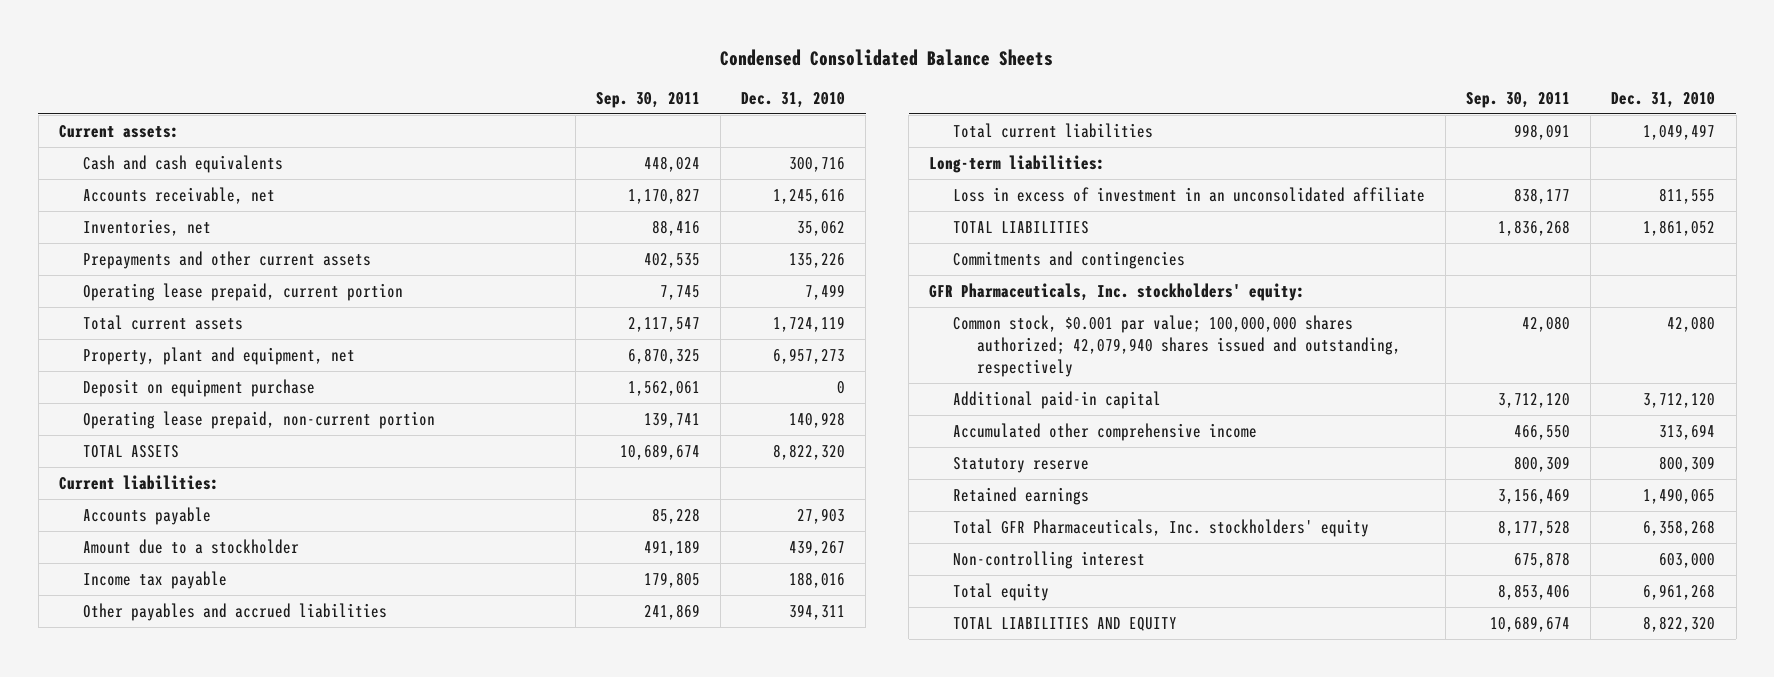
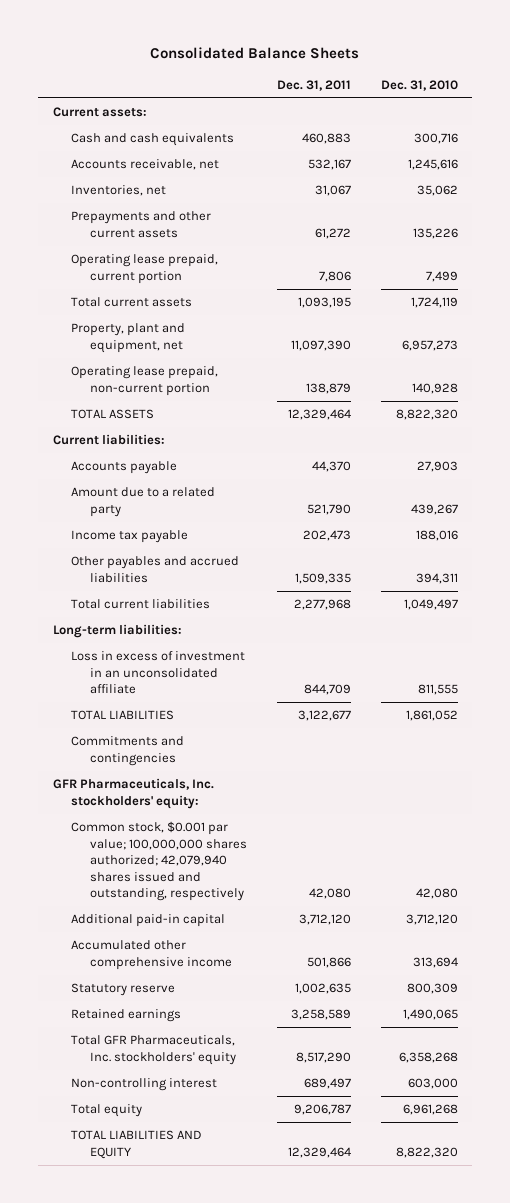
- Condensed Consolidated Balance Sheets
+ Consolidated Balance Sheets
- | Sep. 30, 2011 | Dec. 31, 2010
+ | Dec. 31, 2011 | Dec. 31, 2010
- Deposit on equipment purchase | 1,562,061 | 0
- Amount due to a stockholder | 491,189 | 439,267
+ Amount due to a related party | 521,790 | 439,267

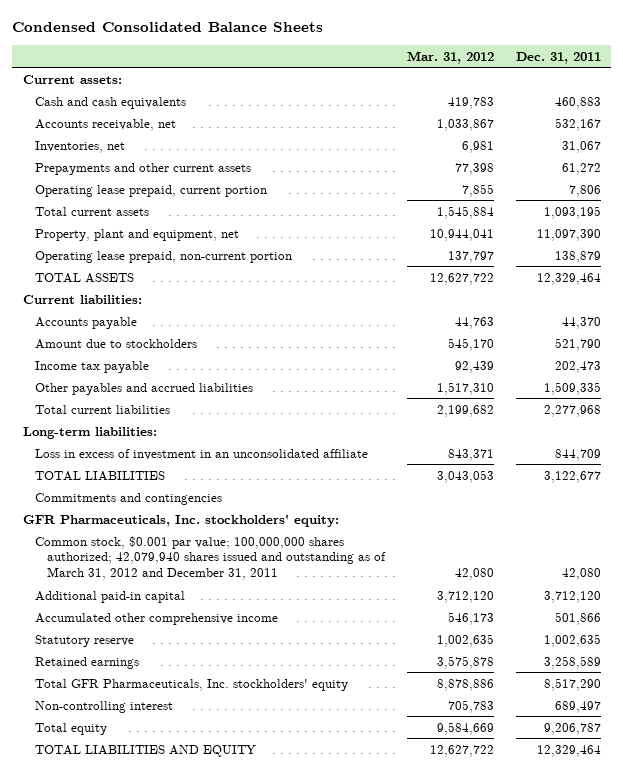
- Consolidated Balance Sheets
+ Condensed Consolidated Balance Sheets
- | Dec. 31, 2011 | Dec. 31, 2010
+ | Mar. 31, 2012 | Dec. 31, 2011
- Amount due to a related party | 521,790 | 439,267
+ Amount due to stockholders | 545,170 | 521,790
- Common stock, $0.001 par value; 100,000,000 shares authorized; 42,079,940 shares issued and outstanding, respectively | 42,080 | 42,080
+ Common stock, $0.001 par value; 100,000,000 shares authorized; 42,079,940 shares issued and outstanding as of March 31, 2012 and December 31, 2011 | 42,080 | 42,080

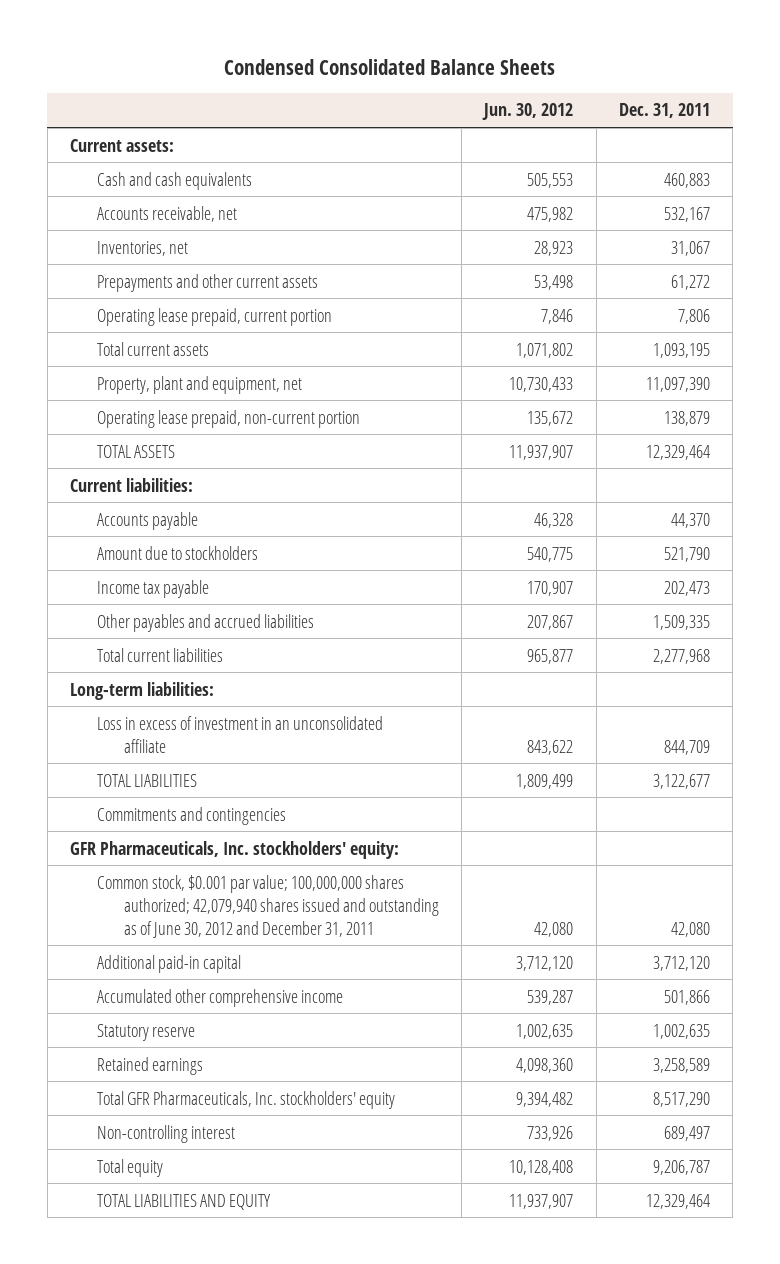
- | Mar. 31, 2012 | Dec. 31, 2011
+ | Jun. 30, 2012 | Dec. 31, 2011
- Common stock, $0.001 par value; 100,000,000 shares authorized; 42,079,940 shares issued and outstanding as of March 31, 2012 and December 31, 2011 | 42,080 | 42,080
+ Common stock, $0.001 par value; 100,000,000 shares authorized; 42,079,940 shares issued and outstanding as of June 30, 2012 and December 31, 2011 | 42,080 | 42,080

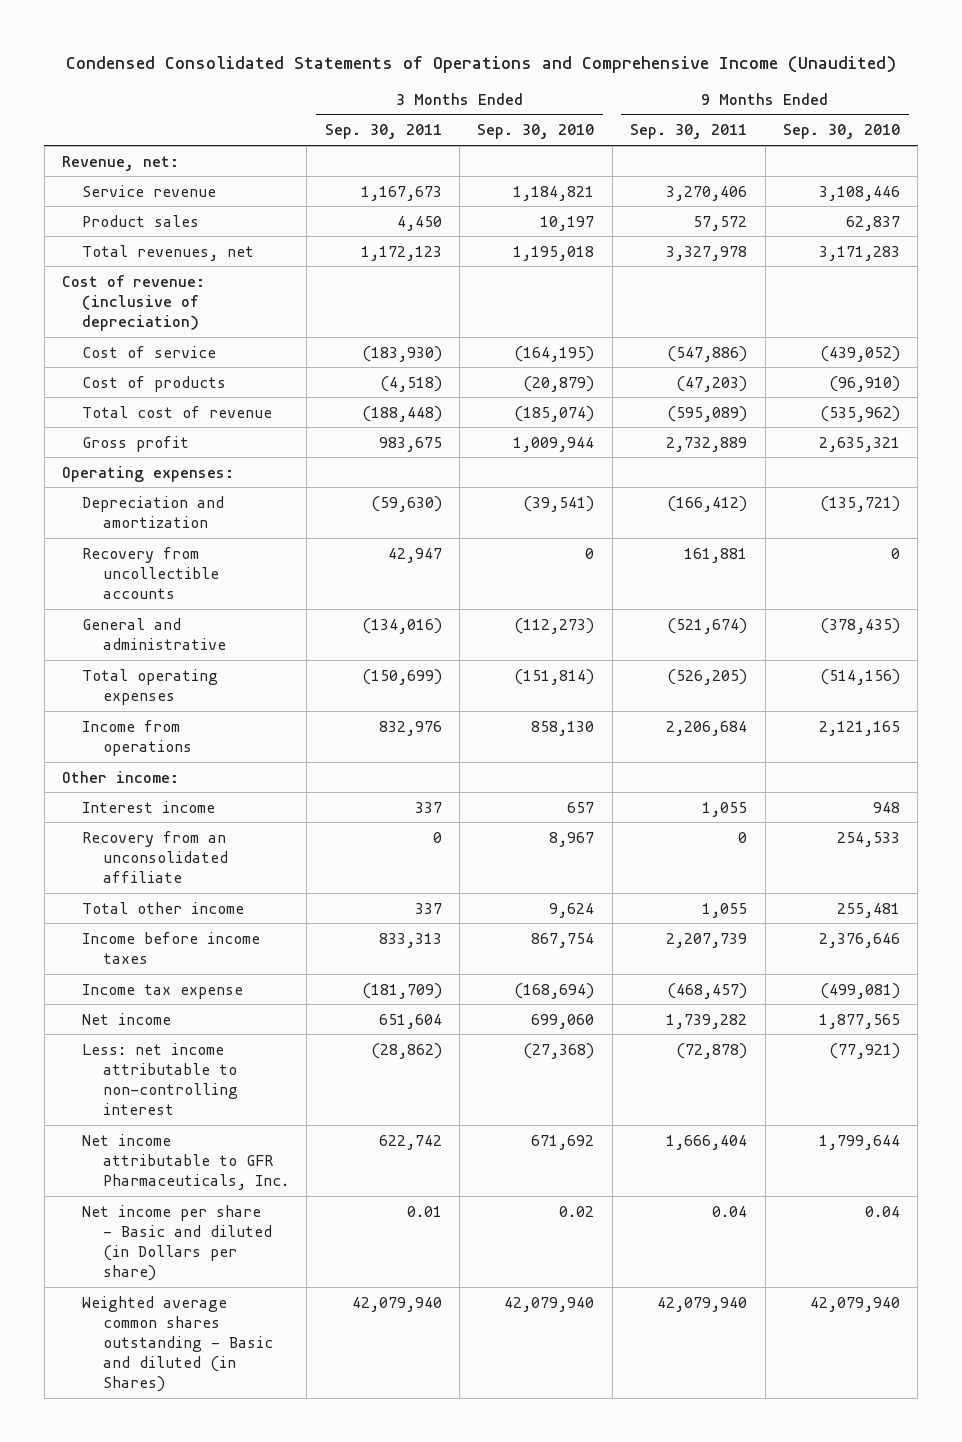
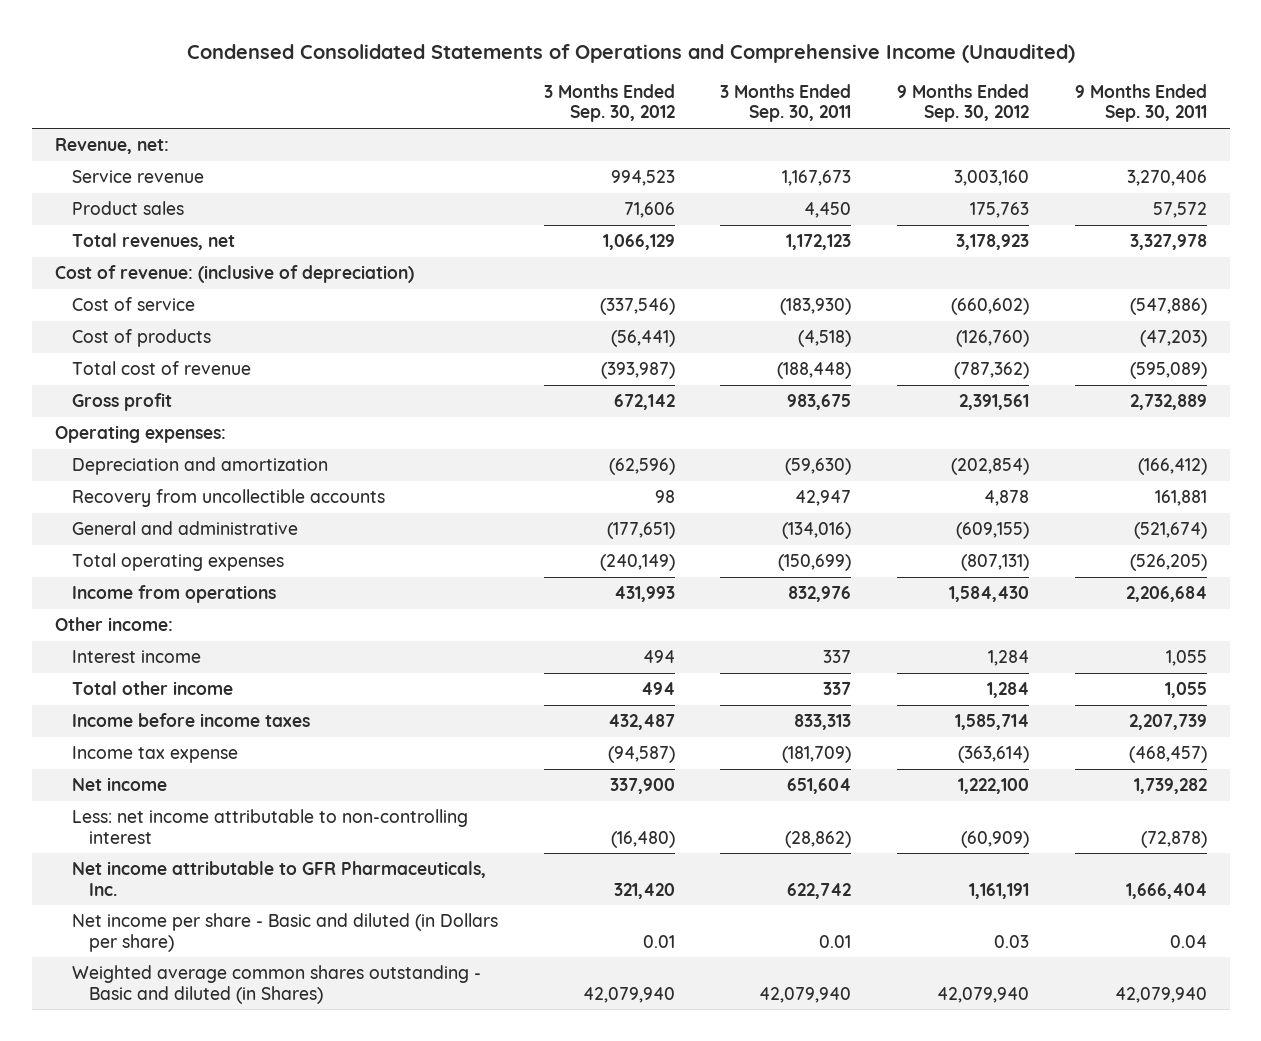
- | 3 Months Ended Sep. 30, 2011 | 3 Months Ended Sep. 30, 2010 | 9 Months Ended Sep. 30, 2011 | 9 Months Ended Sep. 30, 2010
+ | 3 Months Ended Sep. 30, 2012 | 3 Months Ended Sep. 30, 2011 | 9 Months Ended Sep. 30, 2012 | 9 Months Ended Sep. 30, 2011
- Recovery from an unconsolidated affiliate | 0 | 8,967 | 0 | 254,533

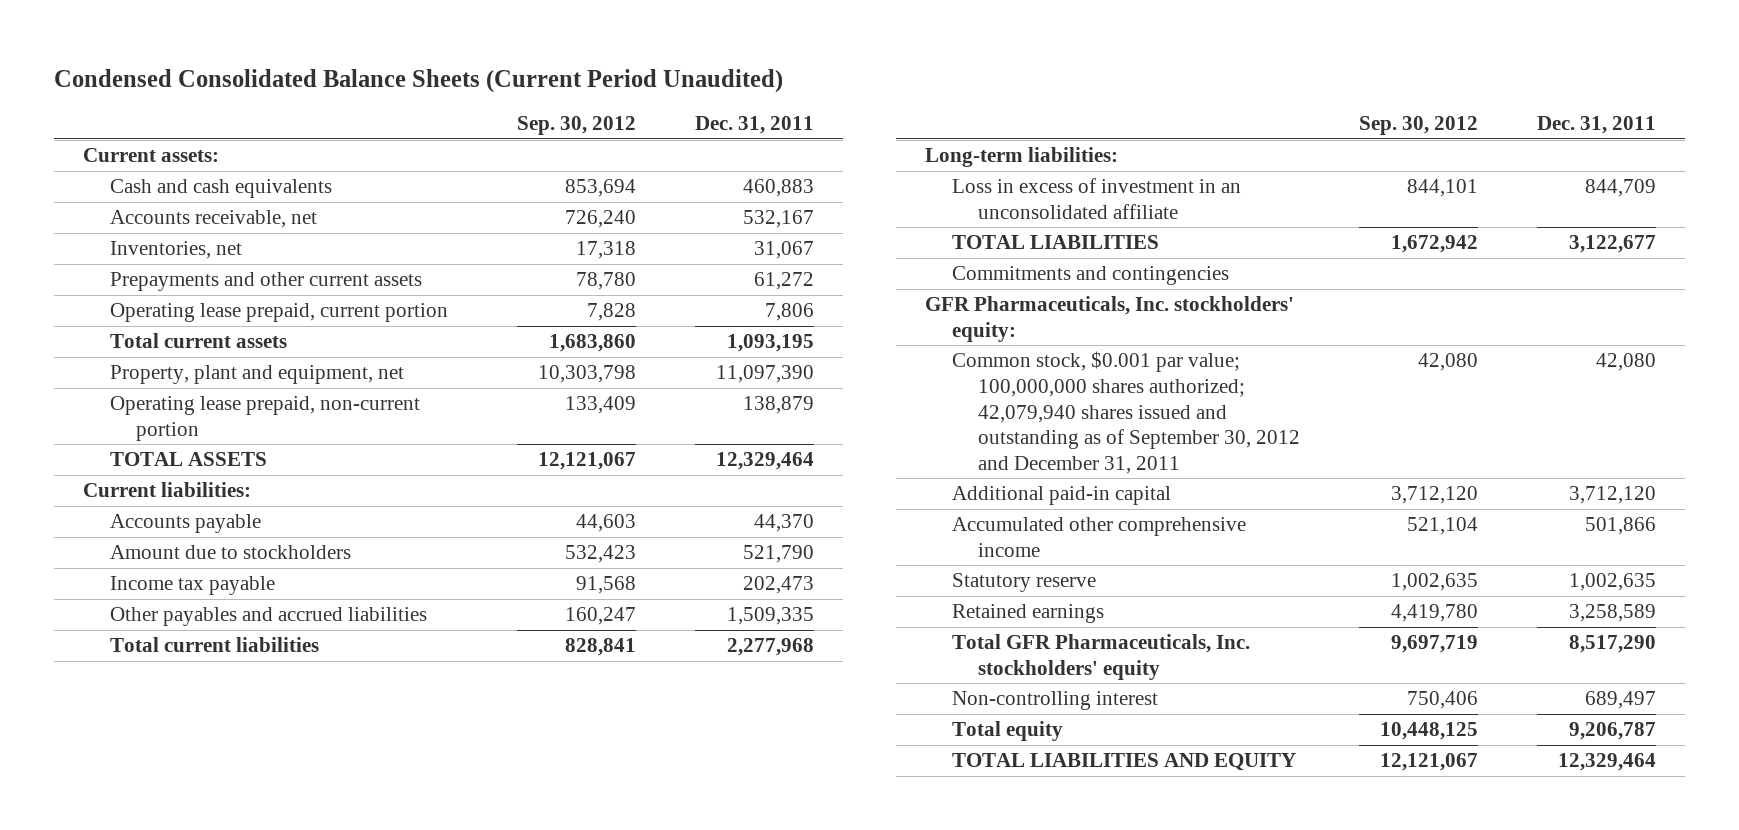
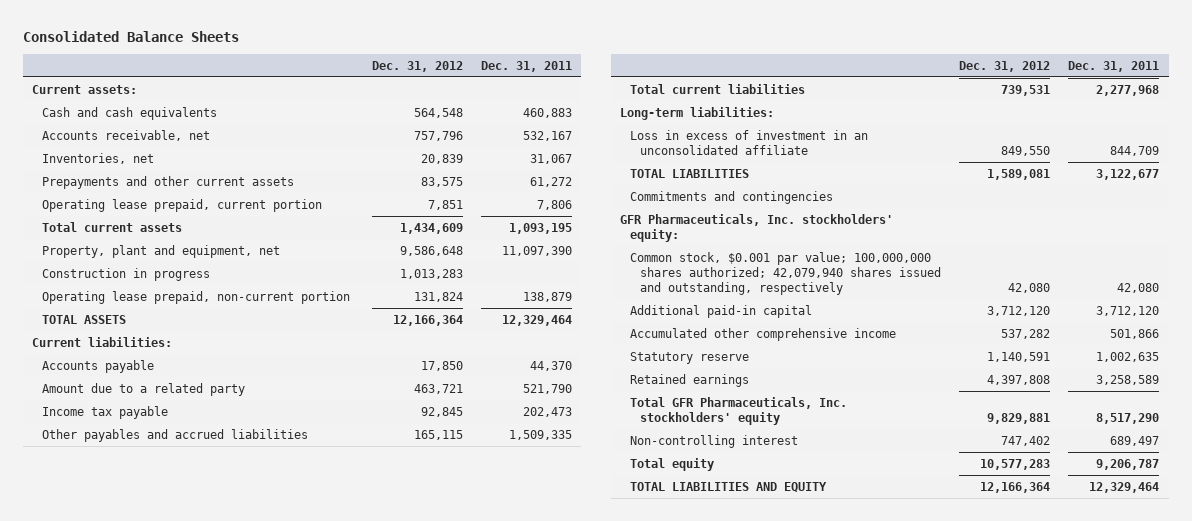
- Condensed Consolidated Balance Sheets (Current Period Unaudited)
+ Consolidated Balance Sheets
- | Sep. 30, 2012 | Dec. 31, 2011
+ | Dec. 31, 2012 | Dec. 31, 2011
+ Construction in progress | 1,013,283 |
- Amount due to stockholders | 532,423 | 521,790
+ Amount due to a related party | 463,721 | 521,790
- Common stock, $0.001 par value; 100,000,000 shares authorized; 42,079,940 shares issued and outstanding as of September 30, 2012 and December 31, 2011 | 42,080 | 42,080
+ Common stock, $0.001 par value; 100,000,000 shares authorized; 42,079,940 shares issued and outstanding, respectively | 42,080 | 42,080

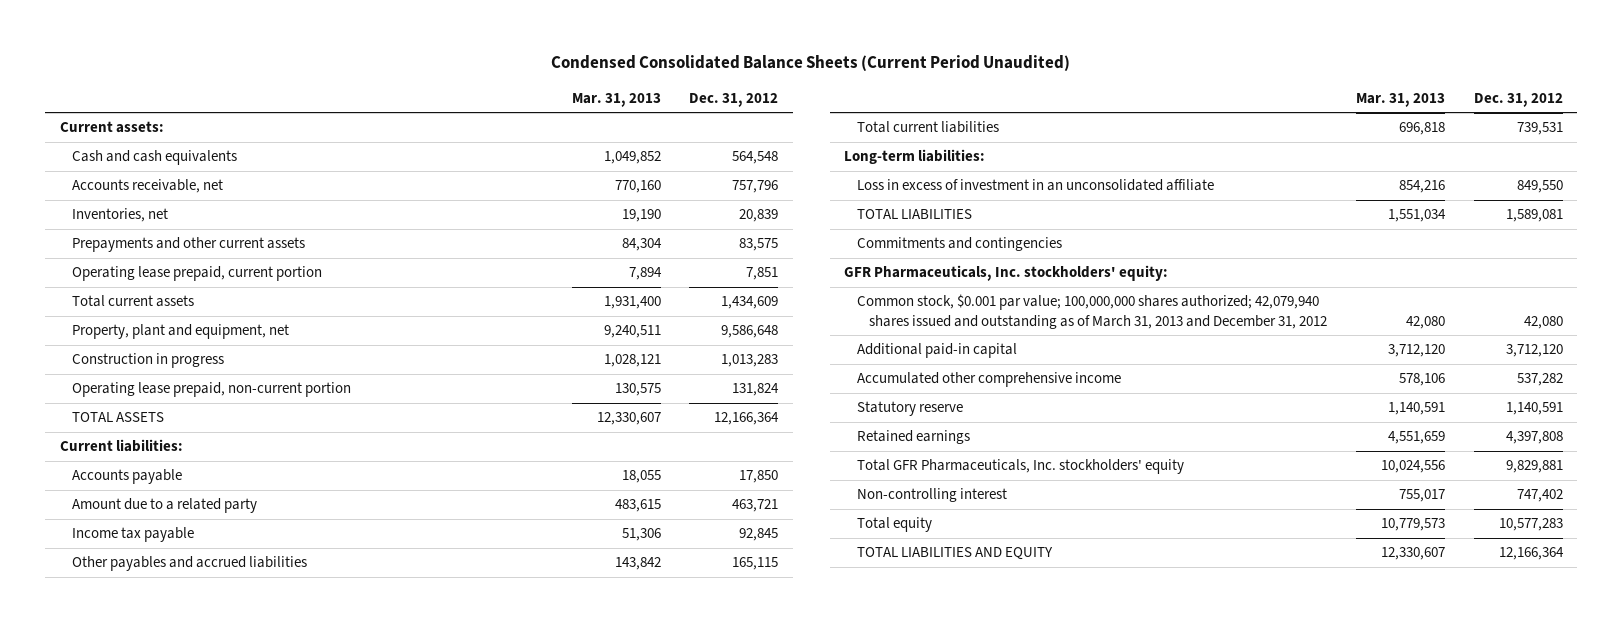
- Consolidated Balance Sheets
+ Condensed Consolidated Balance Sheets (Current Period Unaudited)
- | Dec. 31, 2012 | Dec. 31, 2011
+ | Mar. 31, 2013 | Dec. 31, 2012
- Common stock, $0.001 par value; 100,000,000 shares authorized; 42,079,940 shares issued and outstanding, respectively | 42,080 | 42,080
+ Common stock, $0.001 par value; 100,000,000 shares authorized; 42,079,940 shares issued and outstanding as of March 31, 2013 and December 31, 2012 | 42,080 | 42,080

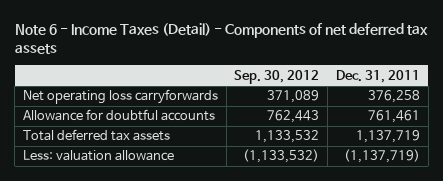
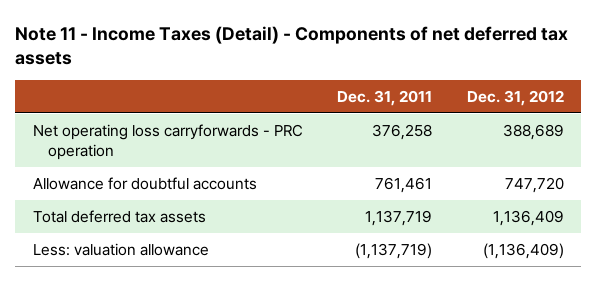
- Note 6 - Income Taxes (Detail) - Components of net deferred tax assets
+ Note 11 - Income Taxes (Detail) - Components of net deferred tax assets
- | Sep. 30, 2012 | Dec. 31, 2011
+ | Dec. 31, 2011 | Dec. 31, 2012
- Net operating loss carryforwards | 371,089 | 376,258
+ Net operating loss carryforwards - PRC operation | 376,258 | 388,689

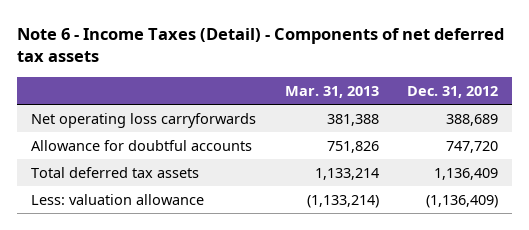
- Note 11 - Income Taxes (Detail) - Components of net deferred tax assets
+ Note 6 - Income Taxes (Detail) - Components of net deferred tax assets
- | Dec. 31, 2011 | Dec. 31, 2012
+ | Mar. 31, 2013 | Dec. 31, 2012
- Net operating loss carryforwards - PRC operation | 376,258 | 388,689
+ Net operating loss carryforwards | 381,388 | 388,689

